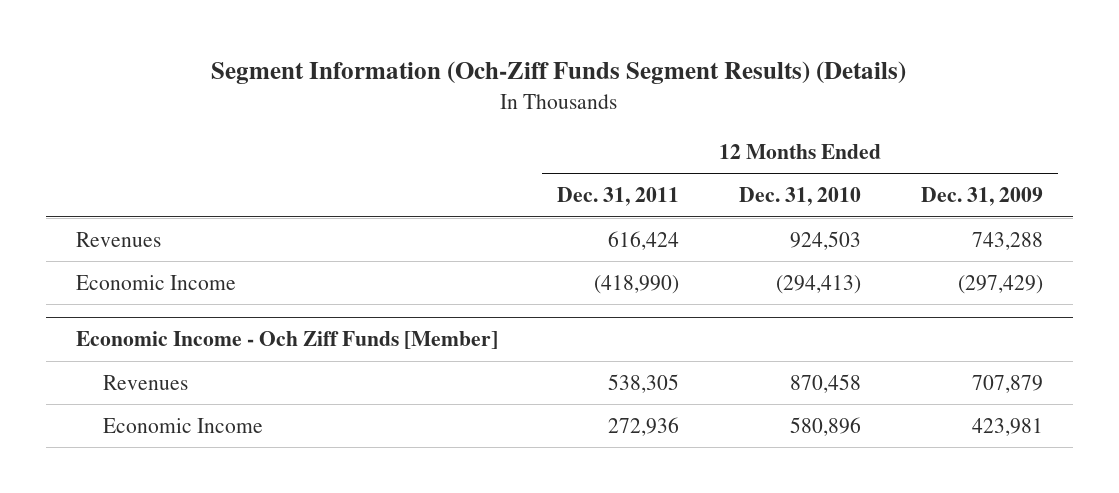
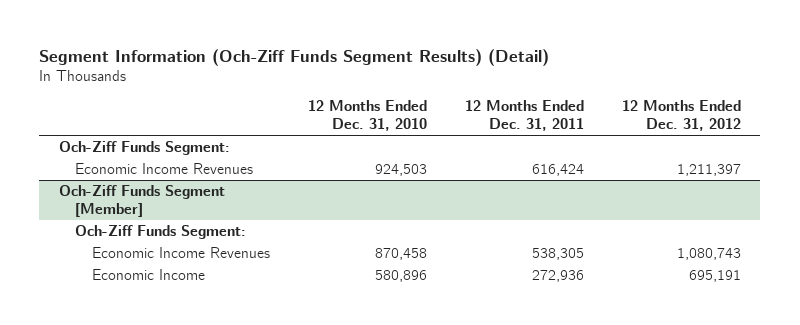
- Segment Information (Och-Ziff Funds Segment Results) (Details)
+ Segment Information (Och-Ziff Funds Segment Results) (Detail)
- | 12 Months Ended Dec. 31, 2011 | 12 Months Ended Dec. 31, 2010 | 12 Months Ended Dec. 31, 2009
+ | 12 Months Ended Dec. 31, 2010 | 12 Months Ended Dec. 31, 2011 | 12 Months Ended Dec. 31, 2012
- Revenues | 616,424 | 924,503 | 743,288
- Economic Income | (418,990) | (294,413) | (297,429)
- Economic Income - Och Ziff Funds [Member]
- Revenues | 538,305 | 870,458 | 707,879
+ Och-Ziff Funds Segment:
+ Economic Income Revenues | 924,503 | 616,424 | 1,211,397
+ Och-Ziff Funds Segment [Member]
+ Och-Ziff Funds Segment:
+ Economic Income Revenues | 870,458 | 538,305 | 1,080,743

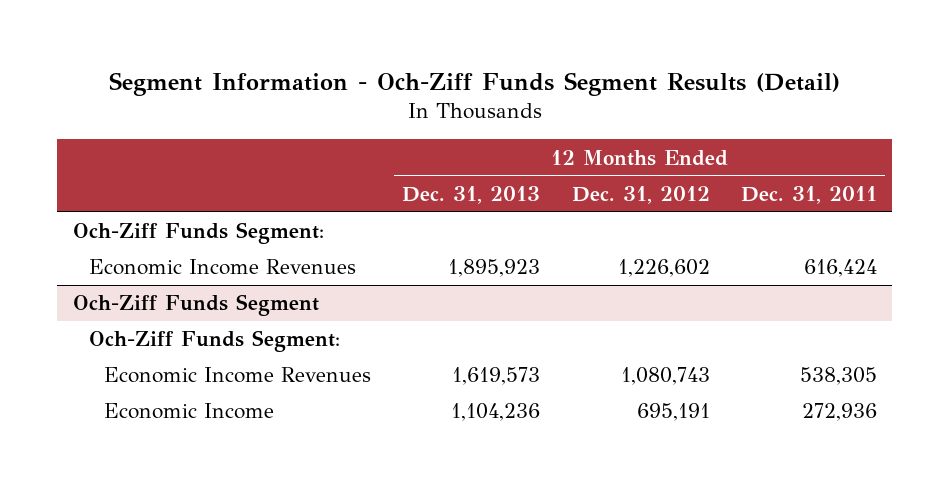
- Segment Information (Och-Ziff Funds Segment Results) (Detail)
+ Segment Information - Och-Ziff Funds Segment Results (Detail)
- | 12 Months Ended Dec. 31, 2010 | 12 Months Ended Dec. 31, 2011 | 12 Months Ended Dec. 31, 2012
+ | 12 Months Ended Dec. 31, 2013 | 12 Months Ended Dec. 31, 2012 | 12 Months Ended Dec. 31, 2011
- Economic Income Revenues | 924,503 | 616,424 | 1,211,397
- Och-Ziff Funds Segment [Member]
+ Economic Income Revenues | 1,895,923 | 1,226,602 | 616,424
+ Och-Ziff Funds Segment

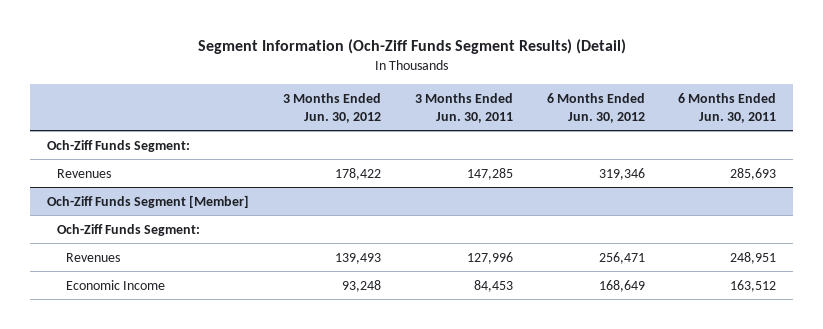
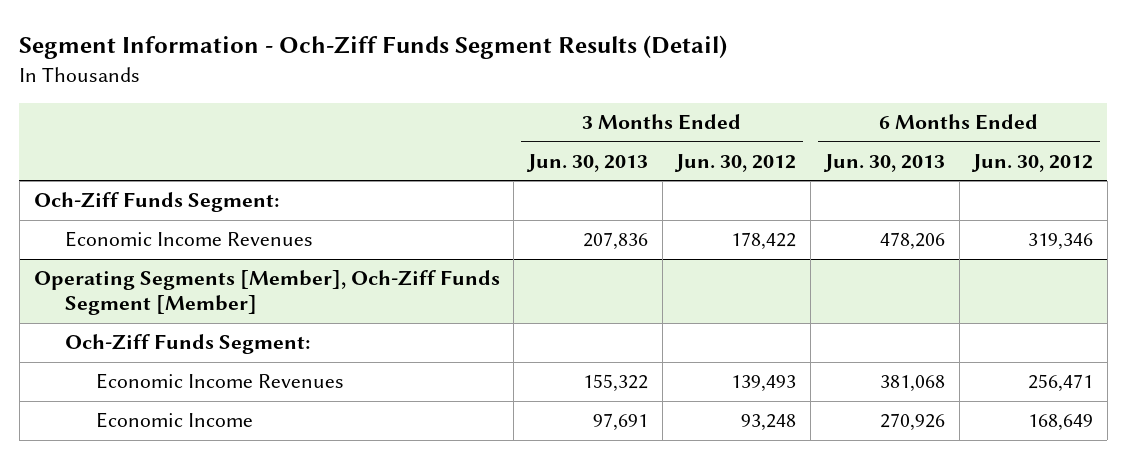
- Segment Information (Och-Ziff Funds Segment Results) (Detail)
+ Segment Information - Och-Ziff Funds Segment Results (Detail)
- | 3 Months Ended Jun. 30, 2012 | 3 Months Ended Jun. 30, 2011 | 6 Months Ended Jun. 30, 2012 | 6 Months Ended Jun. 30, 2011
+ | 3 Months Ended Jun. 30, 2013 | 3 Months Ended Jun. 30, 2012 | 6 Months Ended Jun. 30, 2013 | 6 Months Ended Jun. 30, 2012
- Revenues | 178,422 | 147,285 | 319,346 | 285,693
- Och-Ziff Funds Segment [Member]
+ Economic Income Revenues | 207,836 | 178,422 | 478,206 | 319,346
+ Operating Segments [Member], Och-Ziff Funds Segment [Member]
- Revenues | 139,493 | 127,996 | 256,471 | 248,951
+ Economic Income Revenues | 155,322 | 139,493 | 381,068 | 256,471

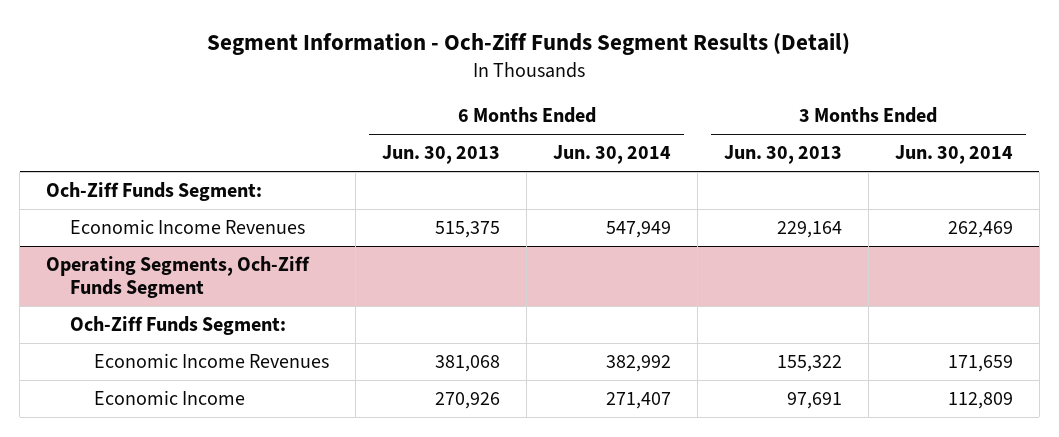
- | 3 Months Ended Jun. 30, 2013 | 3 Months Ended Jun. 30, 2012 | 6 Months Ended Jun. 30, 2013 | 6 Months Ended Jun. 30, 2012
+ | 6 Months Ended Jun. 30, 2013 | 6 Months Ended Jun. 30, 2014 | 3 Months Ended Jun. 30, 2013 | 3 Months Ended Jun. 30, 2014
- Economic Income Revenues | 207,836 | 178,422 | 478,206 | 319,346
- Operating Segments [Member], Och-Ziff Funds Segment [Member]
+ Economic Income Revenues | 515,375 | 547,949 | 229,164 | 262,469
+ Operating Segments, Och-Ziff Funds Segment

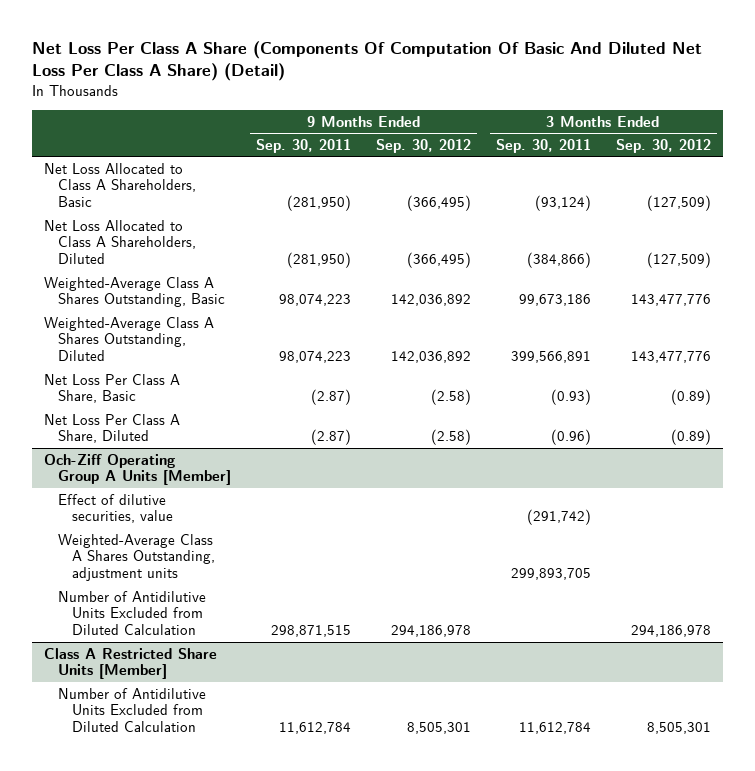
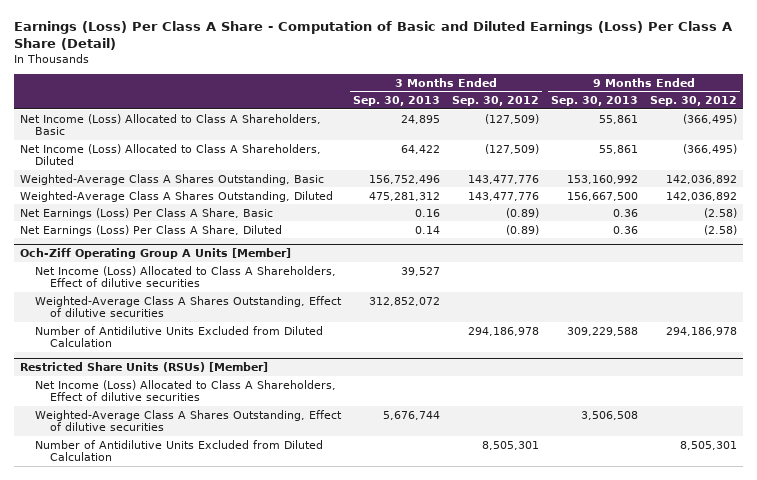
- Net Loss Per Class A Share (Components Of Computation Of Basic And Diluted Net Loss Per Class A Share) (Detail)
+ Earnings (Loss) Per Class A Share - Computation of Basic and Diluted Earnings (Loss) Per Class A Share (Detail)
- | 9 Months Ended Sep. 30, 2011 | 9 Months Ended Sep. 30, 2012 | 3 Months Ended Sep. 30, 2011 | 3 Months Ended Sep. 30, 2012
+ | 3 Months Ended Sep. 30, 2013 | 3 Months Ended Sep. 30, 2012 | 9 Months Ended Sep. 30, 2013 | 9 Months Ended Sep. 30, 2012
- Net Loss Allocated to Class A Shareholders, Basic | (281,950) | (366,495) | (93,124) | (127,509)
- Net Loss Allocated to Class A Shareholders, Diluted | (281,950) | (366,495) | (384,866) | (127,509)
+ Net Income (Loss) Allocated to Class A Shareholders, Basic | 24,895 | (127,509) | 55,861 | (366,495)
+ Net Income (Loss) Allocated to Class A Shareholders, Diluted | 64,422 | (127,509) | 55,861 | (366,495)
- Net Loss Per Class A Share, Basic | (2.87) | (2.58) | (0.93) | (0.89)
- Net Loss Per Class A Share, Diluted | (2.87) | (2.58) | (0.96) | (0.89)
+ Net Earnings (Loss) Per Class A Share, Basic | 0.16 | (0.89) | 0.36 | (2.58)
+ Net Earnings (Loss) Per Class A Share, Diluted | 0.14 | (0.89) | 0.36 | (2.58)
@ Och-Ziff Operating Group A Units [Member]
- Effect of dilutive securities, value | | | (291,742) |
- Weighted-Average Class A Shares Outstanding, adjustment units | | | 299,893,705 |
+ Net Income (Loss) Allocated to Class A Shareholders, Effect of dilutive securities | 39,527 | | |
+ Weighted-Average Class A Shares Outstanding, Effect of dilutive securities | 312,852,072 | | |
- Class A Restricted Share Units [Member]
+ Restricted Share Units (RSUs) [Member]
+ Net Income (Loss) Allocated to Class A Shareholders, Effect of dilutive securities
+ Weighted-Average Class A Shares Outstanding, Effect of dilutive securities | 5,676,744 | | 3,506,508 |

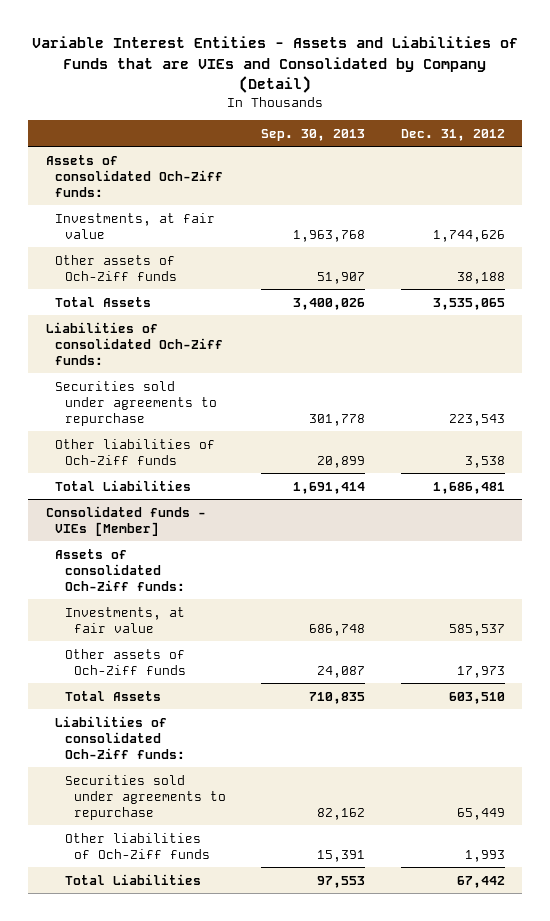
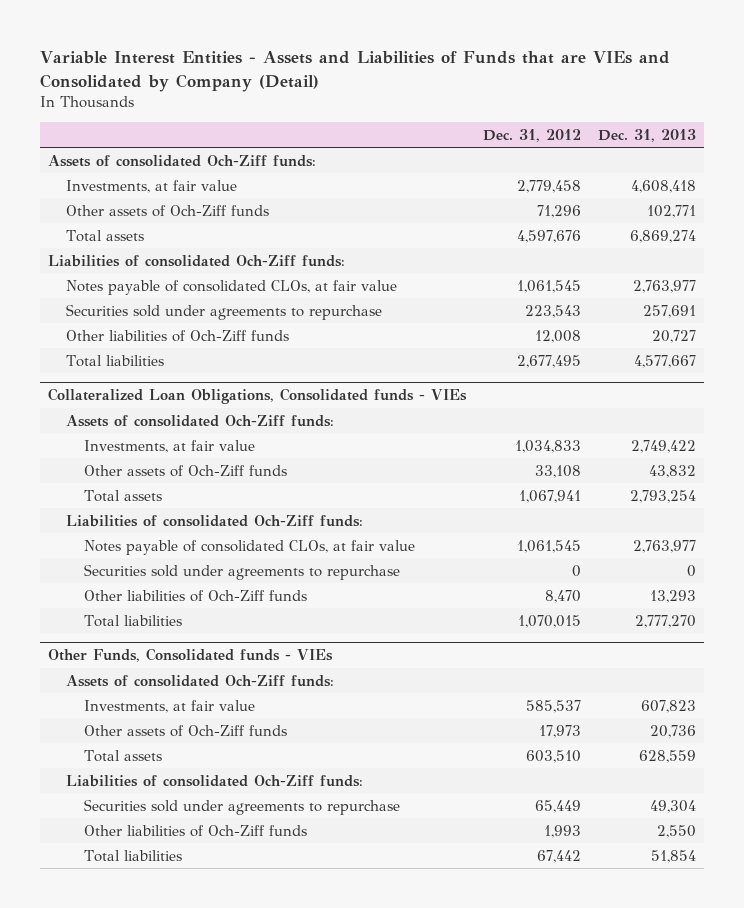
- | Sep. 30, 2013 | Dec. 31, 2012
+ | Dec. 31, 2012 | Dec. 31, 2013
- Investments, at fair value | 1,963,768 | 1,744,626
- Other assets of Och-Ziff funds | 51,907 | 38,188
- Total Assets | 3,400,026 | 3,535,065
+ Investments, at fair value | 2,779,458 | 4,608,418
+ Other assets of Och-Ziff funds | 71,296 | 102,771
+ Total assets | 4,597,676 | 6,869,274
+ Notes payable of consolidated CLOs, at fair value | 1,061,545 | 2,763,977
- Other liabilities of Och-Ziff funds | 20,899 | 3,538
- Total Liabilities | 1,691,414 | 1,686,481
- Consolidated funds - VIEs [Member]
+ Other liabilities of Och-Ziff funds | 12,008 | 20,727
+ Total liabilities | 2,677,495 | 4,577,667
+ Collateralized Loan Obligations, Consolidated funds - VIEs
+ Investments, at fair value | 1,034,833 | 2,749,422
+ Other assets of Och-Ziff funds | 33,108 | 43,832
+ Total assets | 1,067,941 | 2,793,254
+ Liabilities of consolidated Och-Ziff funds:
+ Notes payable of consolidated CLOs, at fair value | 1,061,545 | 2,763,977
+ Securities sold under agreements to repurchase | 0 | 0
+ Other liabilities of Och-Ziff funds | 8,470 | 13,293
+ Total liabilities | 1,070,015 | 2,777,270
+ Other Funds, Consolidated funds - VIEs
+ Assets of consolidated Och-Ziff funds:
- Total Assets | 710,835 | 603,510
+ Total assets | 603,510 | 628,559
- Total Liabilities | 97,553 | 67,442
+ Total liabilities | 67,442 | 51,854

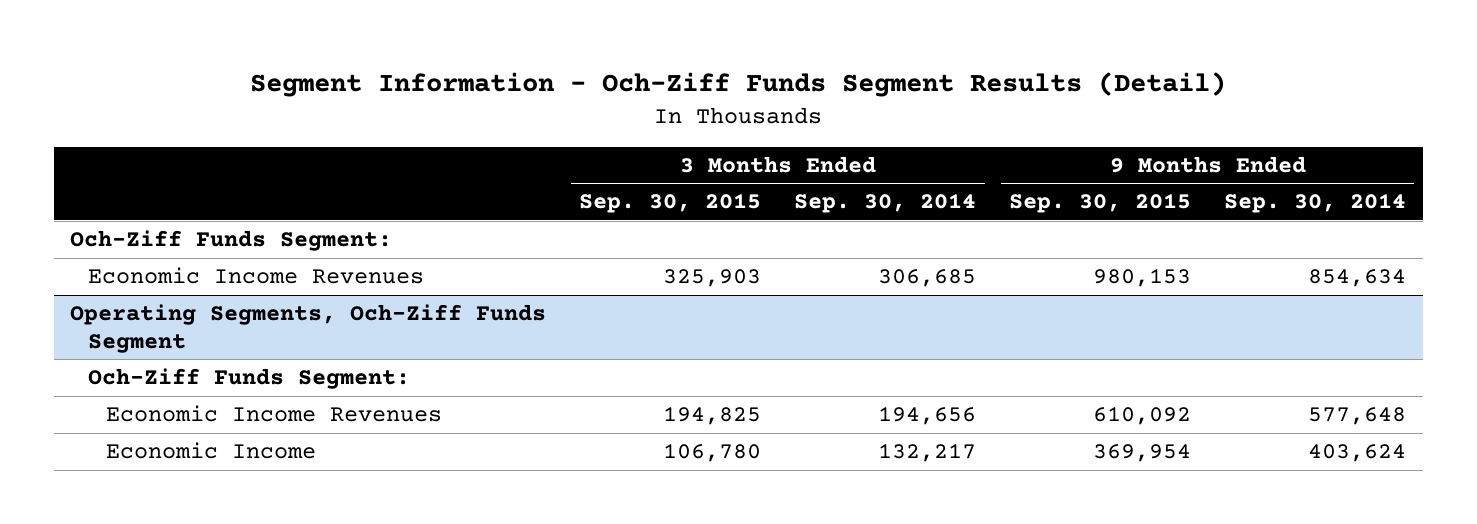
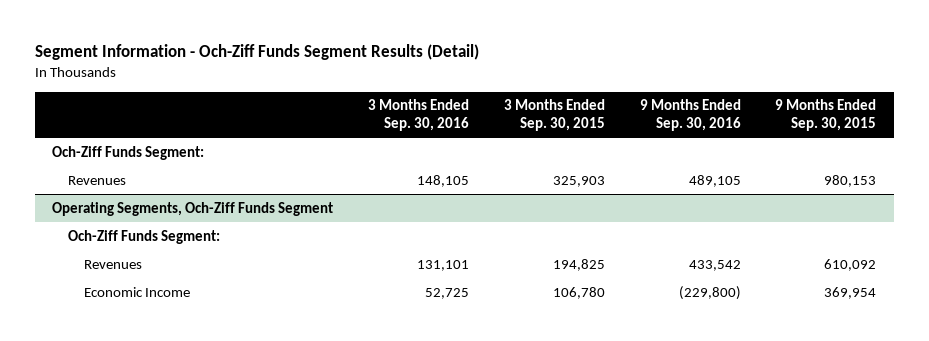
- | 3 Months Ended Sep. 30, 2015 | 3 Months Ended Sep. 30, 2014 | 9 Months Ended Sep. 30, 2015 | 9 Months Ended Sep. 30, 2014
+ | 3 Months Ended Sep. 30, 2016 | 3 Months Ended Sep. 30, 2015 | 9 Months Ended Sep. 30, 2016 | 9 Months Ended Sep. 30, 2015
- Economic Income Revenues | 325,903 | 306,685 | 980,153 | 854,634
+ Revenues | 148,105 | 325,903 | 489,105 | 980,153
@ Operating Segments, Och-Ziff Funds Segment
- Economic Income Revenues | 194,825 | 194,656 | 610,092 | 577,648
+ Revenues | 131,101 | 194,825 | 433,542 | 610,092

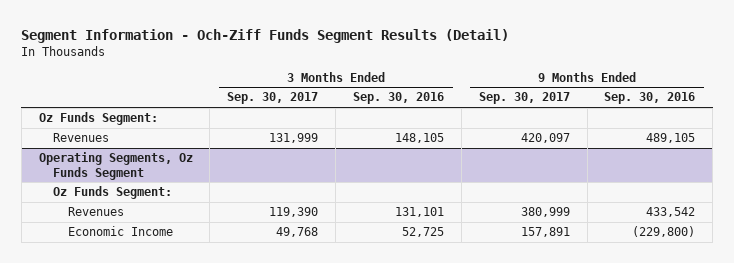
- | 3 Months Ended Sep. 30, 2016 | 3 Months Ended Sep. 30, 2015 | 9 Months Ended Sep. 30, 2016 | 9 Months Ended Sep. 30, 2015
+ | 3 Months Ended Sep. 30, 2017 | 3 Months Ended Sep. 30, 2016 | 9 Months Ended Sep. 30, 2017 | 9 Months Ended Sep. 30, 2016
- Och-Ziff Funds Segment:
+ Oz Funds Segment:
- Operating Segments, Och-Ziff Funds Segment
- Och-Ziff Funds Segment:
+ Operating Segments, Oz Funds Segment
+ Oz Funds Segment:

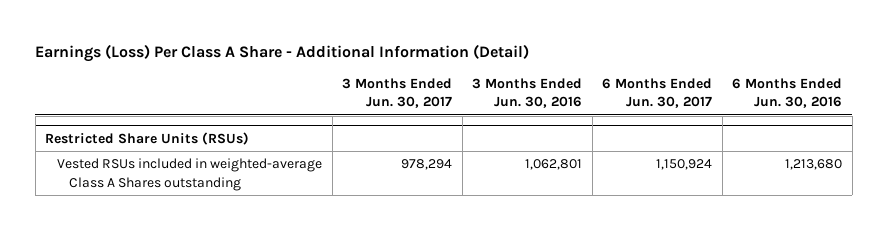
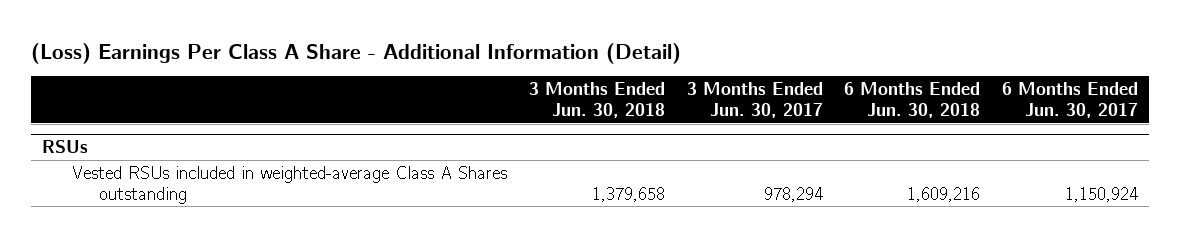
- Earnings (Loss) Per Class A Share - Additional Information (Detail)
+ (Loss) Earnings Per Class A Share - Additional Information (Detail)
- | 3 Months Ended Jun. 30, 2017 | 3 Months Ended Jun. 30, 2016 | 6 Months Ended Jun. 30, 2017 | 6 Months Ended Jun. 30, 2016
+ | 3 Months Ended Jun. 30, 2018 | 3 Months Ended Jun. 30, 2017 | 6 Months Ended Jun. 30, 2018 | 6 Months Ended Jun. 30, 2017
- Restricted Share Units (RSUs)
+ RSUs

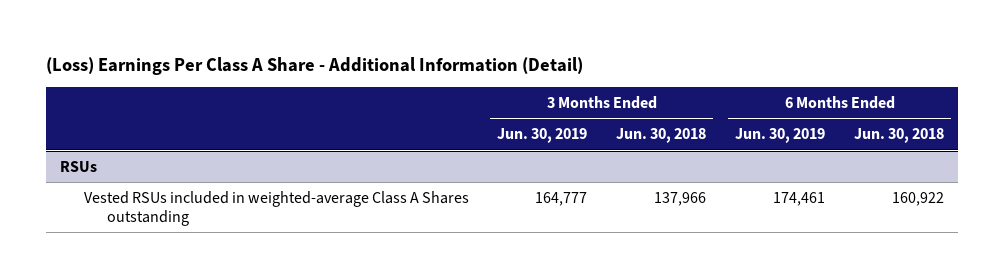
- | 3 Months Ended Jun. 30, 2018 | 3 Months Ended Jun. 30, 2017 | 6 Months Ended Jun. 30, 2018 | 6 Months Ended Jun. 30, 2017
+ | 3 Months Ended Jun. 30, 2019 | 3 Months Ended Jun. 30, 2018 | 6 Months Ended Jun. 30, 2019 | 6 Months Ended Jun. 30, 2018
@ RSUs
- Vested RSUs included in weighted-average Class A Shares outstanding | 1,379,658 | 978,294 | 1,609,216 | 1,150,924
+ Vested RSUs included in weighted-average Class A Shares outstanding | 164,777 | 137,966 | 174,461 | 160,922

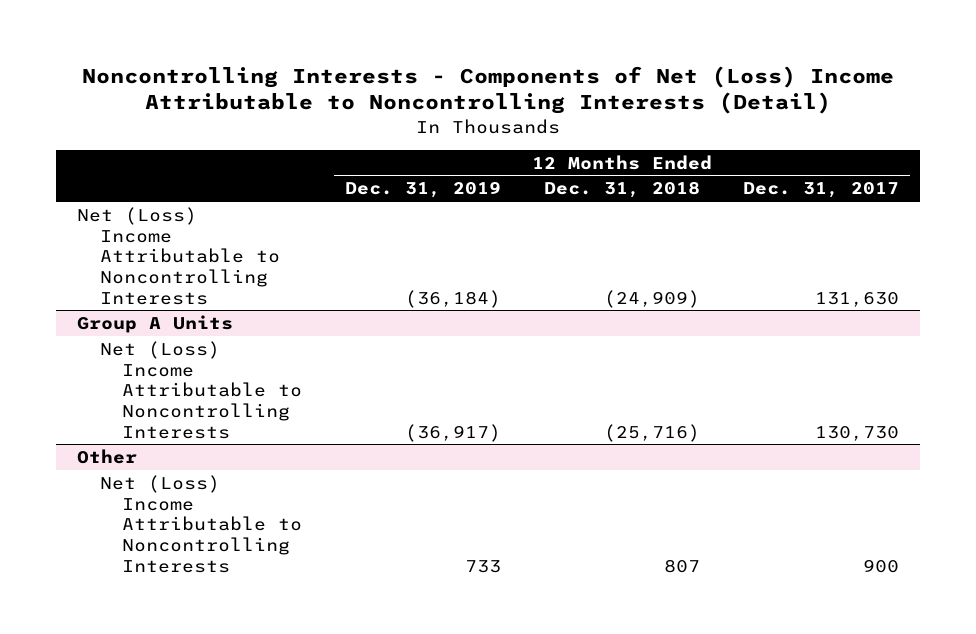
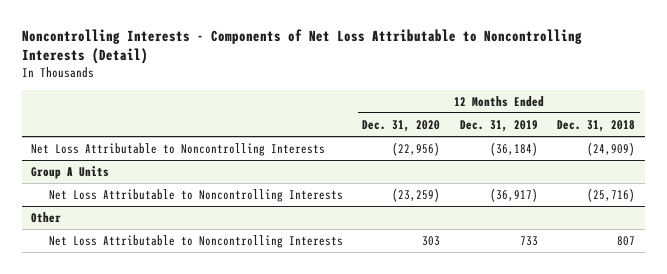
- Noncontrolling Interests - Components of Net (Loss) Income Attributable to Noncontrolling Interests (Detail)
+ Noncontrolling Interests - Components of Net Loss Attributable to Noncontrolling Interests (Detail)
- | 12 Months Ended Dec. 31, 2019 | 12 Months Ended Dec. 31, 2018 | 12 Months Ended Dec. 31, 2017
+ | 12 Months Ended Dec. 31, 2020 | 12 Months Ended Dec. 31, 2019 | 12 Months Ended Dec. 31, 2018
- Net (Loss) Income Attributable to Noncontrolling Interests | (36,184) | (24,909) | 131,630
+ Net Loss Attributable to Noncontrolling Interests | (22,956) | (36,184) | (24,909)
@ Group A Units
- Net (Loss) Income Attributable to Noncontrolling Interests | (36,917) | (25,716) | 130,730
+ Net Loss Attributable to Noncontrolling Interests | (23,259) | (36,917) | (25,716)
@ Other
- Net (Loss) Income Attributable to Noncontrolling Interests | 733 | 807 | 900
+ Net Loss Attributable to Noncontrolling Interests | 303 | 733 | 807

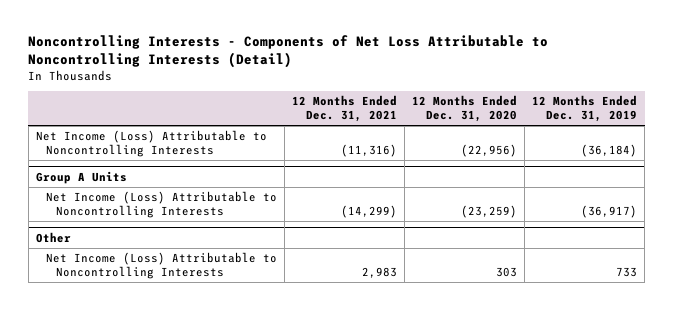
- | 12 Months Ended Dec. 31, 2020 | 12 Months Ended Dec. 31, 2019 | 12 Months Ended Dec. 31, 2018
+ | 12 Months Ended Dec. 31, 2021 | 12 Months Ended Dec. 31, 2020 | 12 Months Ended Dec. 31, 2019
- Net Loss Attributable to Noncontrolling Interests | (22,956) | (36,184) | (24,909)
+ Net Income (Loss) Attributable to Noncontrolling Interests | (11,316) | (22,956) | (36,184)
@ Group A Units
- Net Loss Attributable to Noncontrolling Interests | (23,259) | (36,917) | (25,716)
+ Net Income (Loss) Attributable to Noncontrolling Interests | (14,299) | (23,259) | (36,917)
@ Other
- Net Loss Attributable to Noncontrolling Interests | 303 | 733 | 807
+ Net Income (Loss) Attributable to Noncontrolling Interests | 2,983 | 303 | 733

